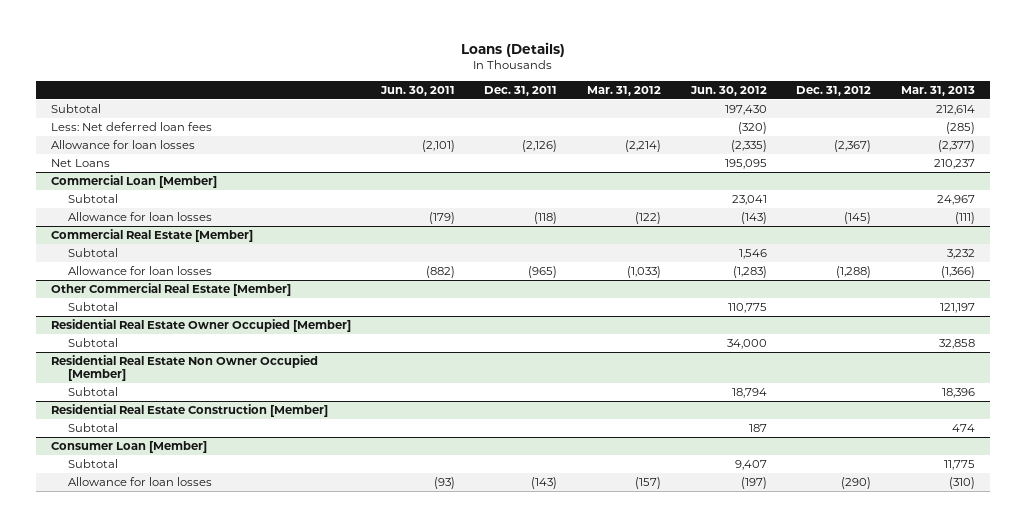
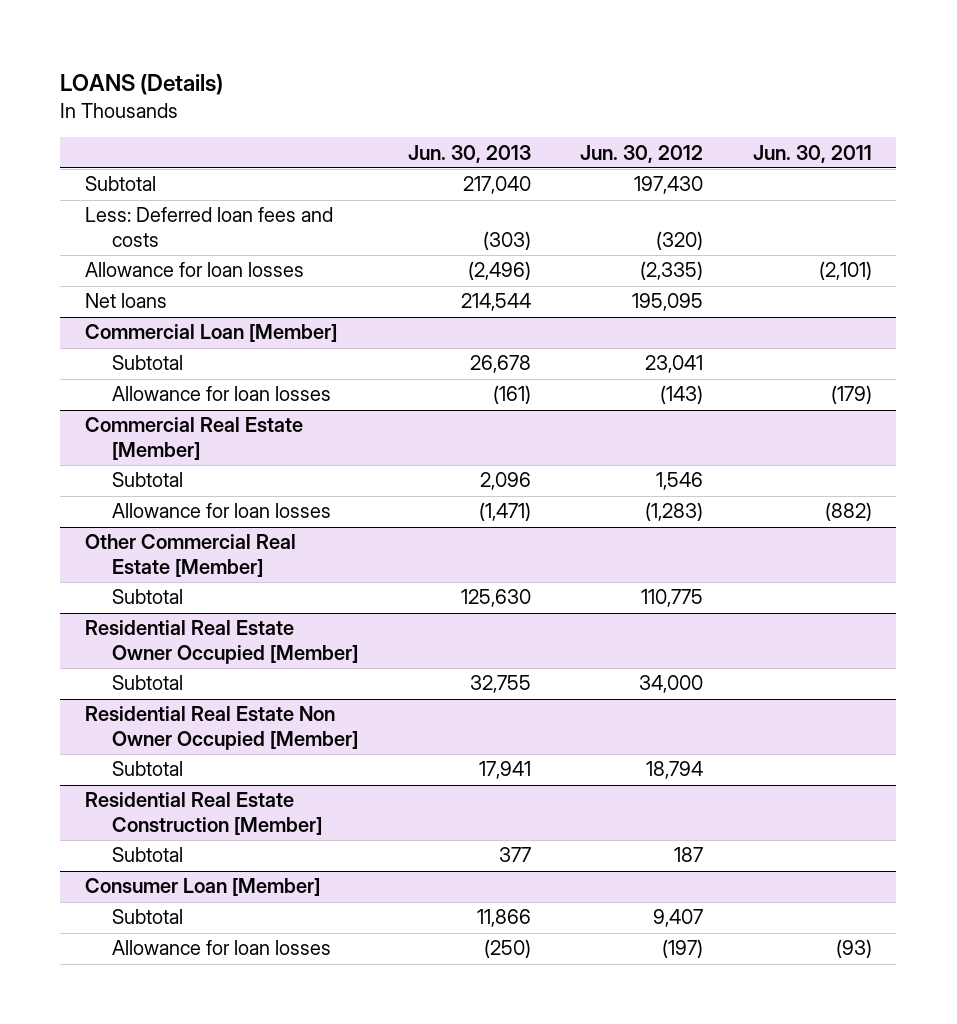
- Loans (Details)
+ LOANS (Details)
- | Jun. 30, 2011 | Dec. 31, 2011 | Mar. 31, 2012 | Jun. 30, 2012 | Dec. 31, 2012 | Mar. 31, 2013
+ | Jun. 30, 2013 | Jun. 30, 2012 | Jun. 30, 2011
- Less: Net deferred loan fees | | | | (320) | | (285)
+ Less: Deferred loan fees and costs | (303) | (320) |
- Net Loans | | | | 195,095 | | 210,237
+ Net loans | 214,544 | 195,095 |

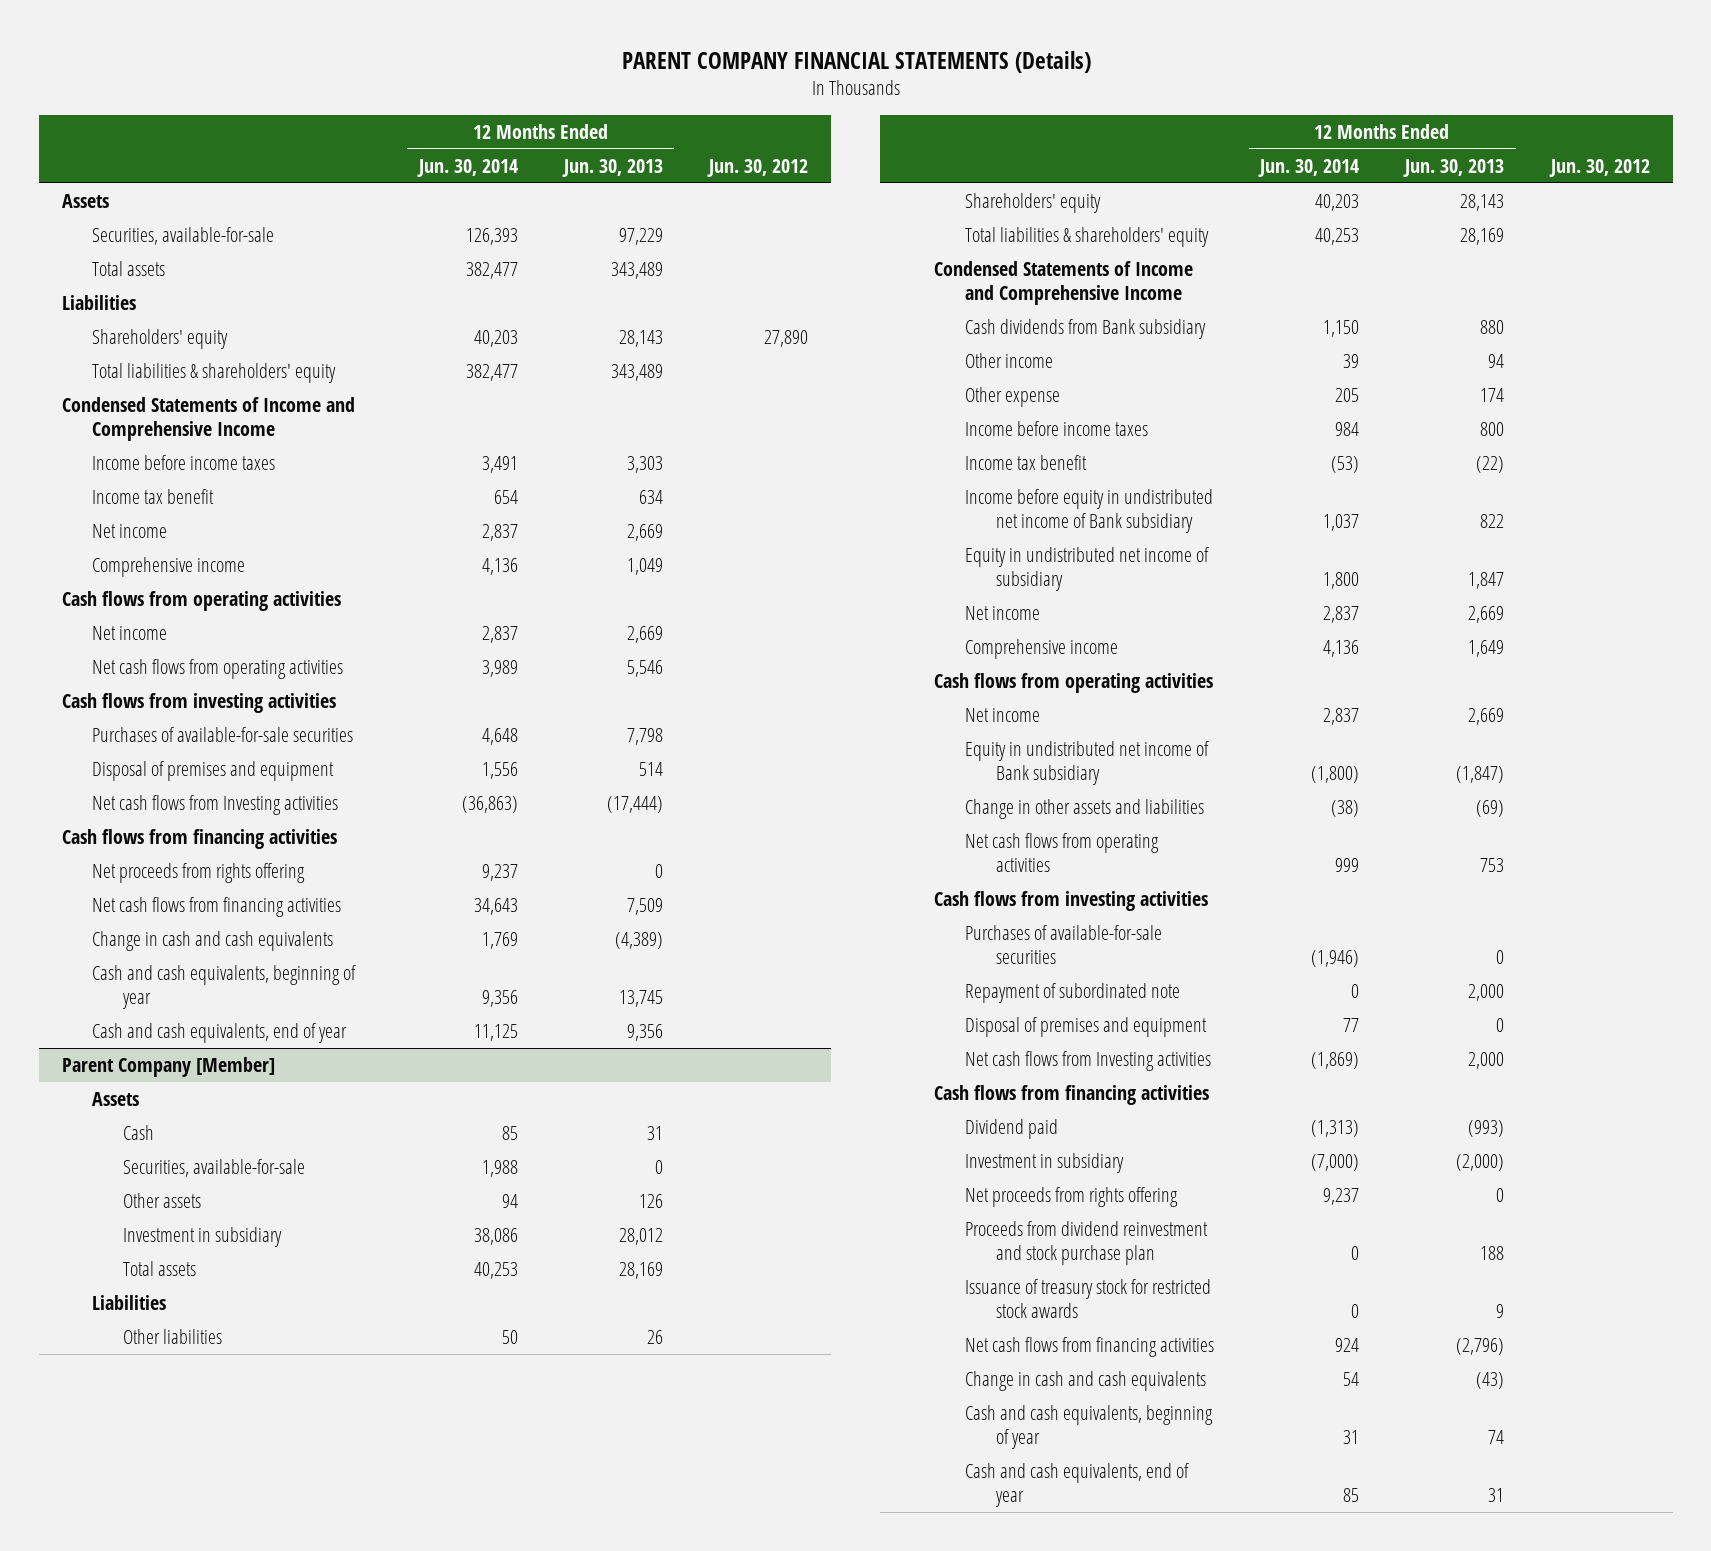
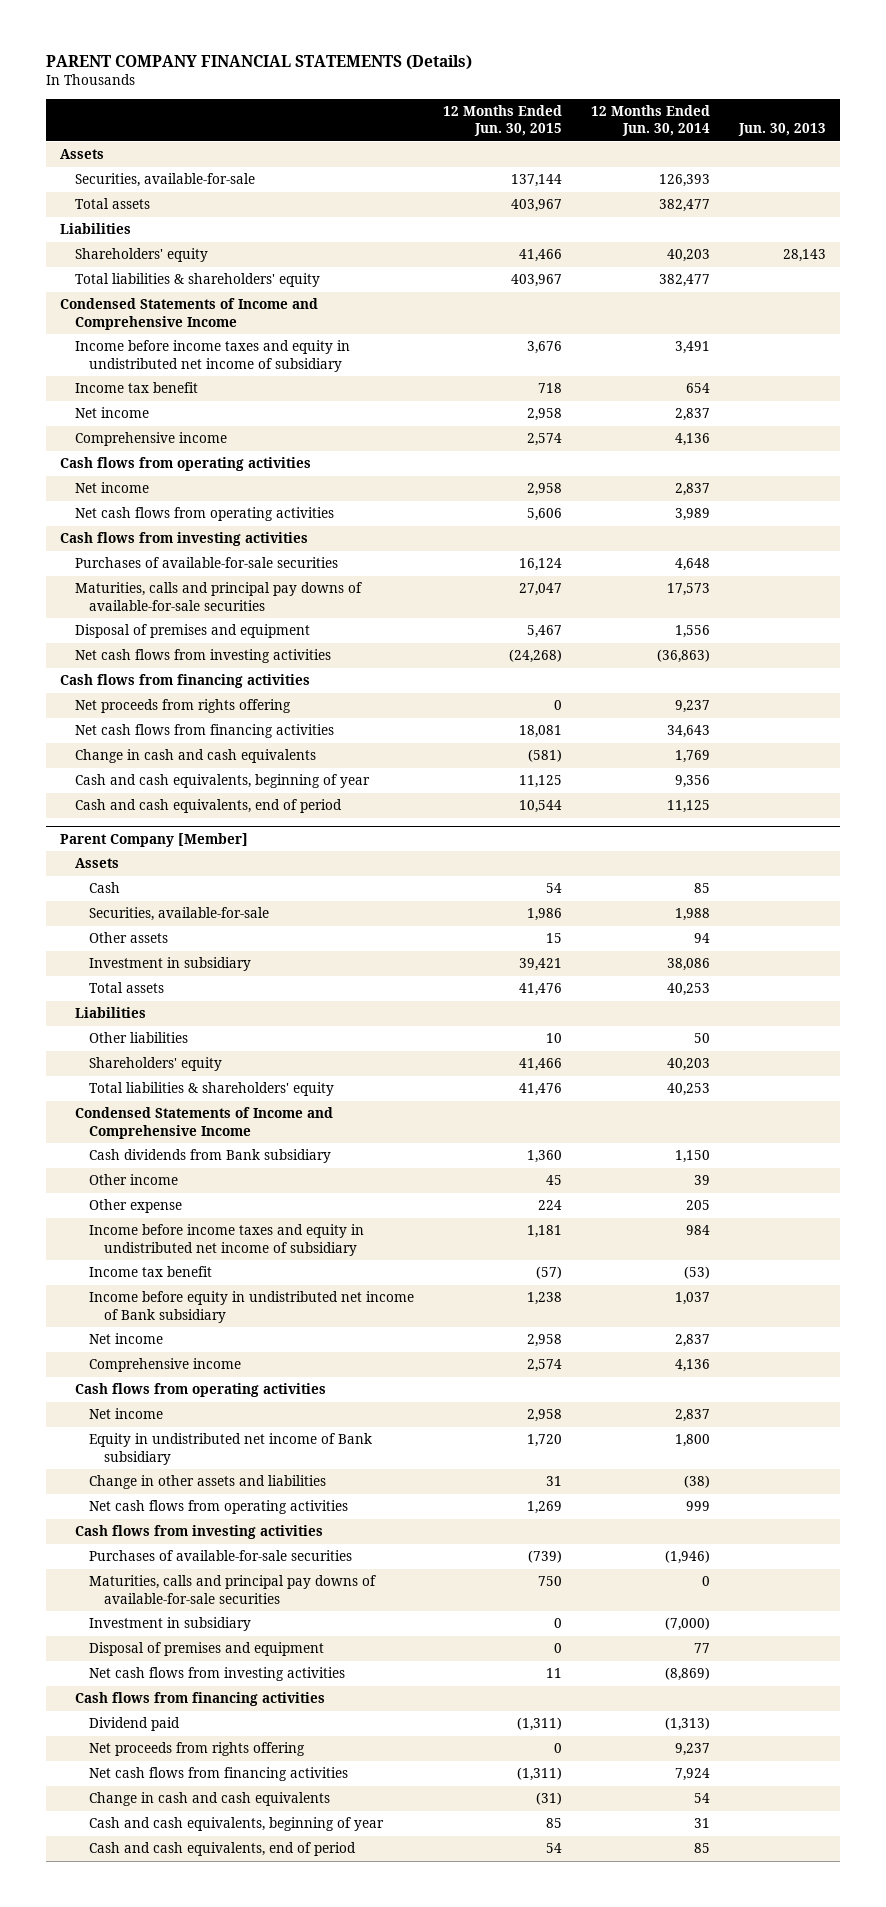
- | 12 Months Ended Jun. 30, 2014 | 12 Months Ended Jun. 30, 2013 | Jun. 30, 2012
+ | 12 Months Ended Jun. 30, 2015 | 12 Months Ended Jun. 30, 2014 | Jun. 30, 2013
- Income before income taxes | 3,491 | 3,303 |
+ Income before income taxes and equity in undistributed net income of subsidiary | 3,676 | 3,491 |
+ Maturities, calls and principal pay downs of available-for-sale securities | 27,047 | 17,573 |
- Net cash flows from Investing activities | (36,863) | (17,444) |
+ Net cash flows from investing activities | (24,268) | (36,863) |
- Cash and cash equivalents, end of year | 11,125 | 9,356 |
+ Cash and cash equivalents, end of period | 10,544 | 11,125 |
@ Parent Company [Member]
- Income before income taxes | 984 | 800 |
+ Income before income taxes and equity in undistributed net income of subsidiary | 1,181 | 984 |
- Equity in undistributed net income of subsidiary | 1,800 | 1,847 |
- Equity in undistributed net income of Bank subsidiary | (1,800) | (1,847) |
+ Equity in undistributed net income of Bank subsidiary | 1,720 | 1,800 |
- Repayment of subordinated note | 0 | 2,000 |
+ Maturities, calls and principal pay downs of available-for-sale securities | 750 | 0 |
moved up: Investment in subsidiary | 0 | (7,000) |
- Net cash flows from Investing activities | (1,869) | 2,000 |
+ Net cash flows from investing activities | 11 | (8,869) |
- Proceeds from dividend reinvestment and stock purchase plan | 0 | 188 |
- Issuance of treasury stock for restricted stock awards | 0 | 9 |
- Net cash flows from financing activities | 924 | (2,796) |
+ Net cash flows from financing activities | (1,311) | 7,924 |
- Cash and cash equivalents, end of year | 85 | 31 |
+ Cash and cash equivalents, end of period | 54 | 85 |

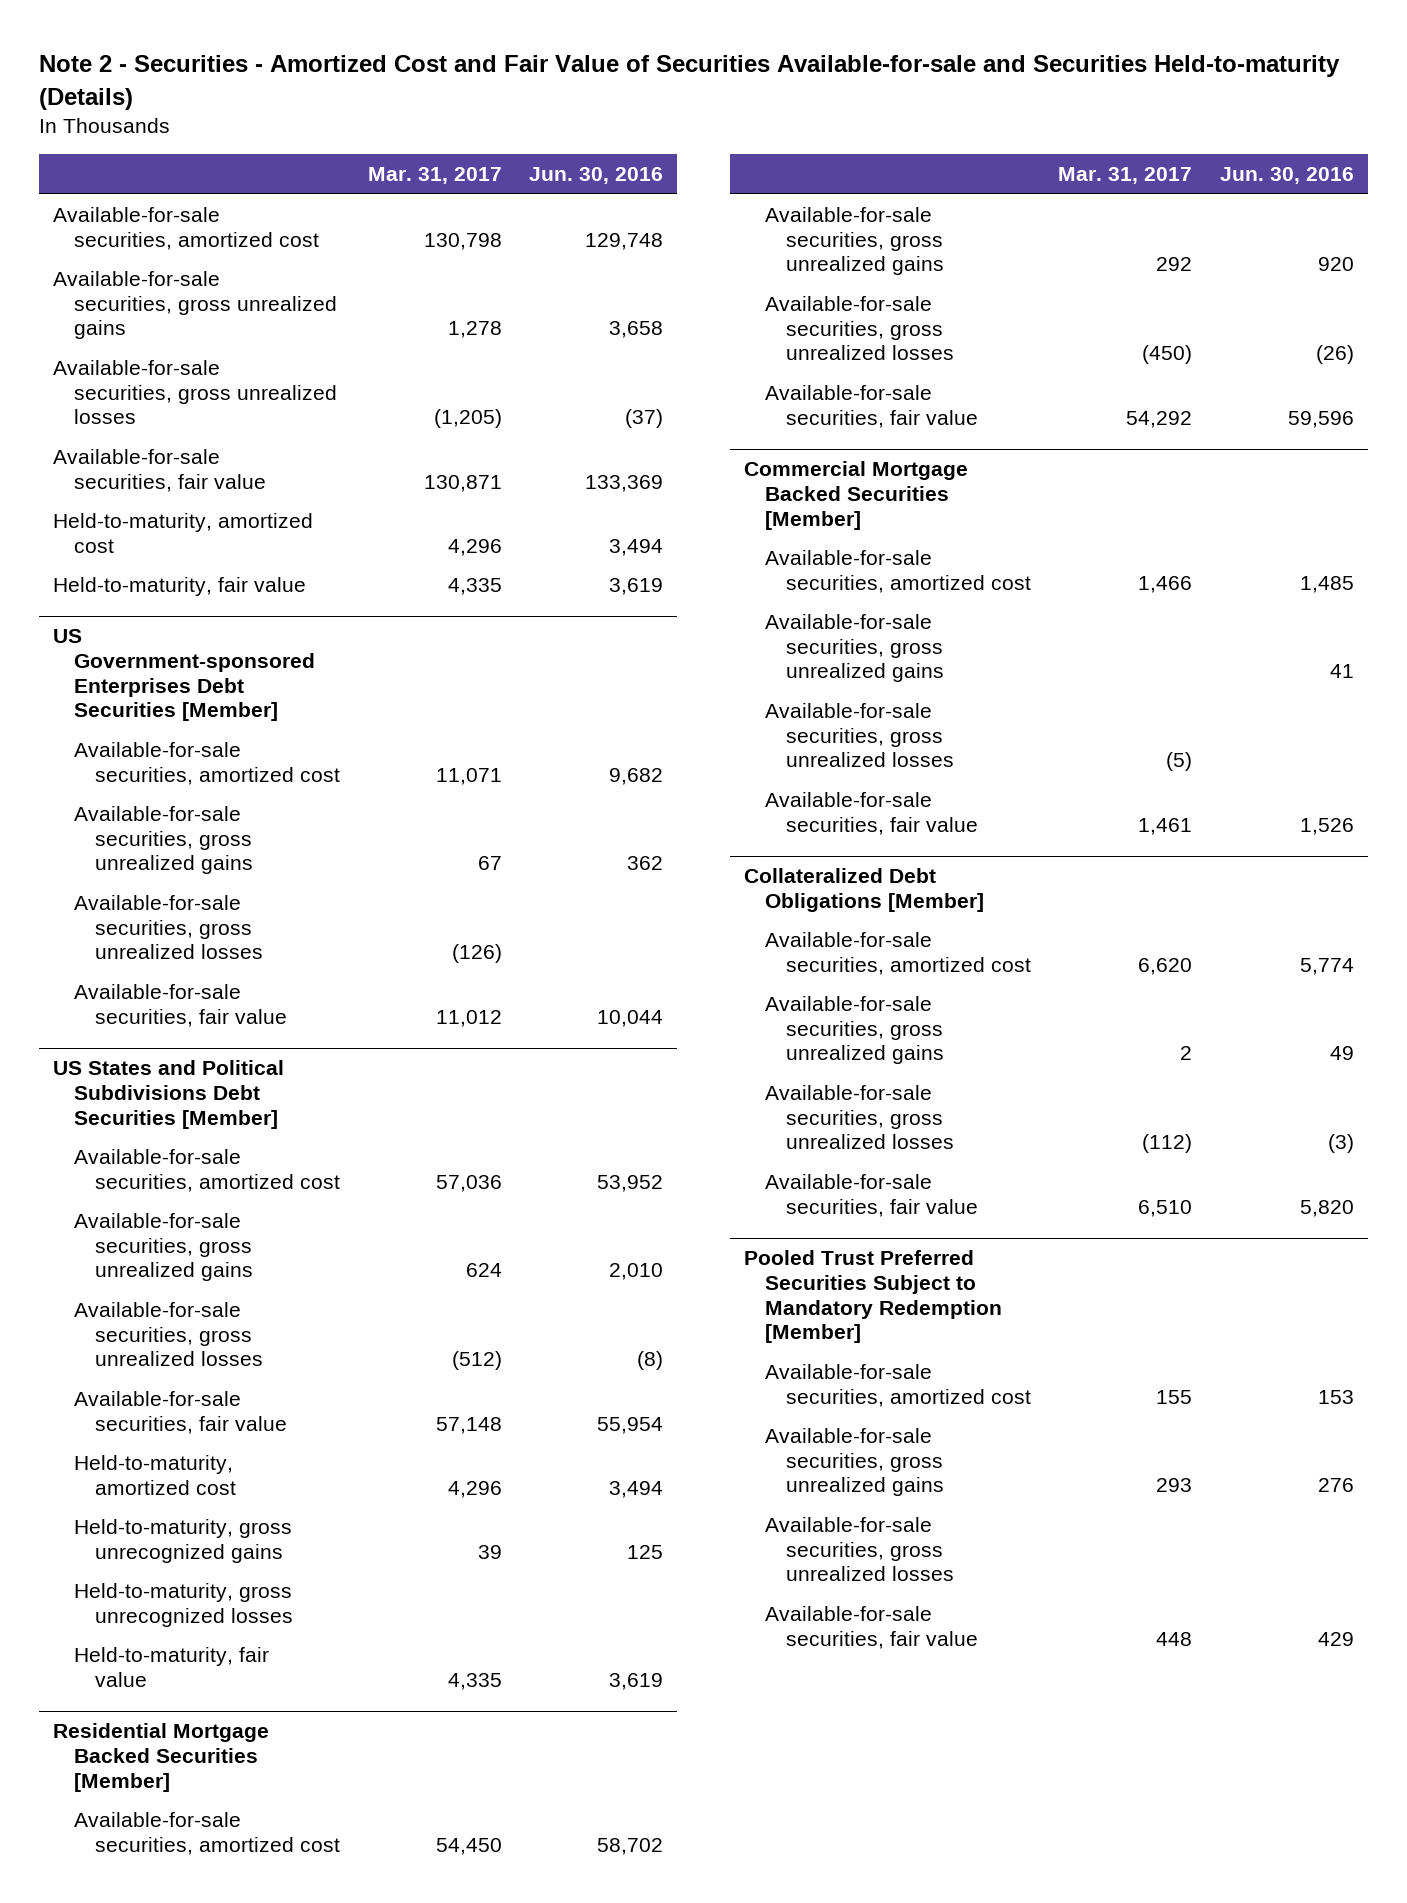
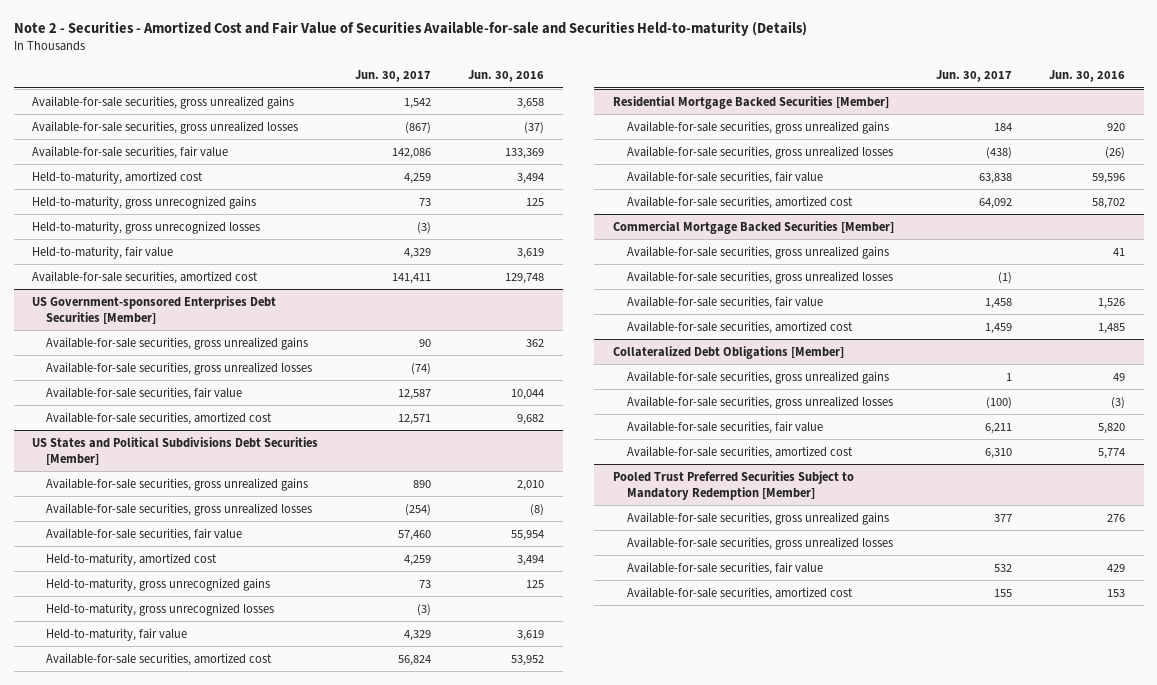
- | Mar. 31, 2017 | Jun. 30, 2016
+ | Jun. 30, 2017 | Jun. 30, 2016
+ Held-to-maturity, gross unrecognized gains | 73 | 125
+ Held-to-maturity, gross unrecognized losses | (3) |
moved down: Available-for-sale securities, amortized cost | 141,411 | 129,748
@ US Government-sponsored Enterprises Debt Securities [Member]
moved down: Available-for-sale securities, amortized cost | 12,571 | 9,682
@ US States and Political Subdivisions Debt Securities [Member]
moved down: Available-for-sale securities, amortized cost | 56,824 | 53,952
@ Residential Mortgage Backed Securities [Member]
moved down: Available-for-sale securities, amortized cost | 64,092 | 58,702
@ Commercial Mortgage Backed Securities [Member]
moved down: Available-for-sale securities, amortized cost | 1,459 | 1,485
@ Collateralized Debt Obligations [Member]
moved down: Available-for-sale securities, amortized cost | 6,310 | 5,774
@ Pooled Trust Preferred Securities Subject to Mandatory Redemption [Member]
moved down: Available-for-sale securities, amortized cost | 155 | 153

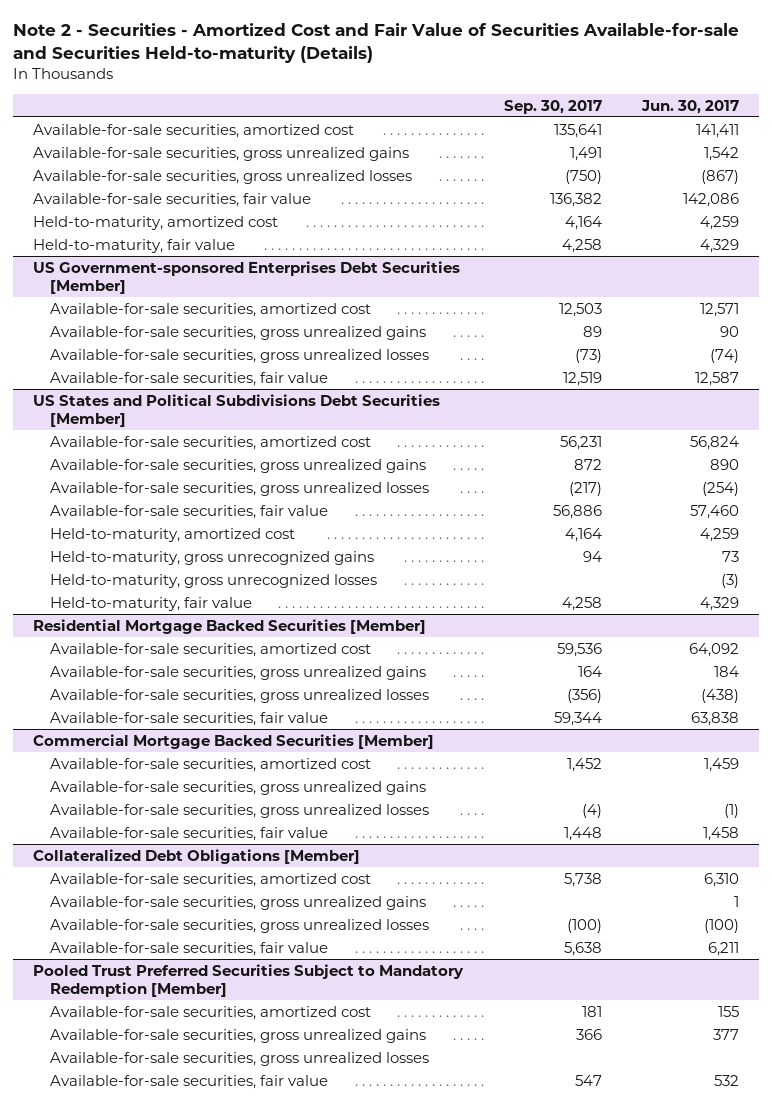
- | Jun. 30, 2017 | Jun. 30, 2016
+ | Sep. 30, 2017 | Jun. 30, 2017
moved up: Available-for-sale securities, amortized cost | 135,641 | 141,411
- Held-to-maturity, gross unrecognized gains | 73 | 125
- Held-to-maturity, gross unrecognized losses | (3) |
@ US Government-sponsored Enterprises Debt Securities [Member]
moved up: Available-for-sale securities, amortized cost | 12,503 | 12,571
@ US States and Political Subdivisions Debt Securities [Member]
moved up: Available-for-sale securities, amortized cost | 56,231 | 56,824
@ Residential Mortgage Backed Securities [Member]
moved up: Available-for-sale securities, amortized cost | 59,536 | 64,092
@ Commercial Mortgage Backed Securities [Member]
moved up: Available-for-sale securities, amortized cost | 1,452 | 1,459
@ Collateralized Debt Obligations [Member]
moved up: Available-for-sale securities, amortized cost | 5,738 | 6,310
@ Pooled Trust Preferred Securities Subject to Mandatory Redemption [Member]
moved up: Available-for-sale securities, amortized cost | 181 | 155

